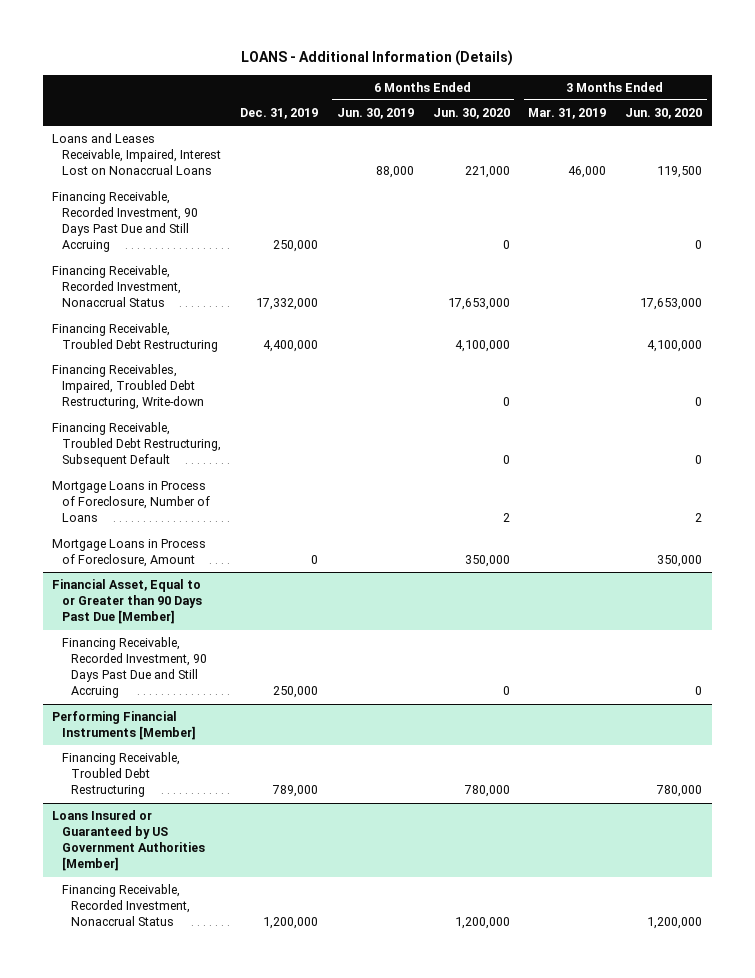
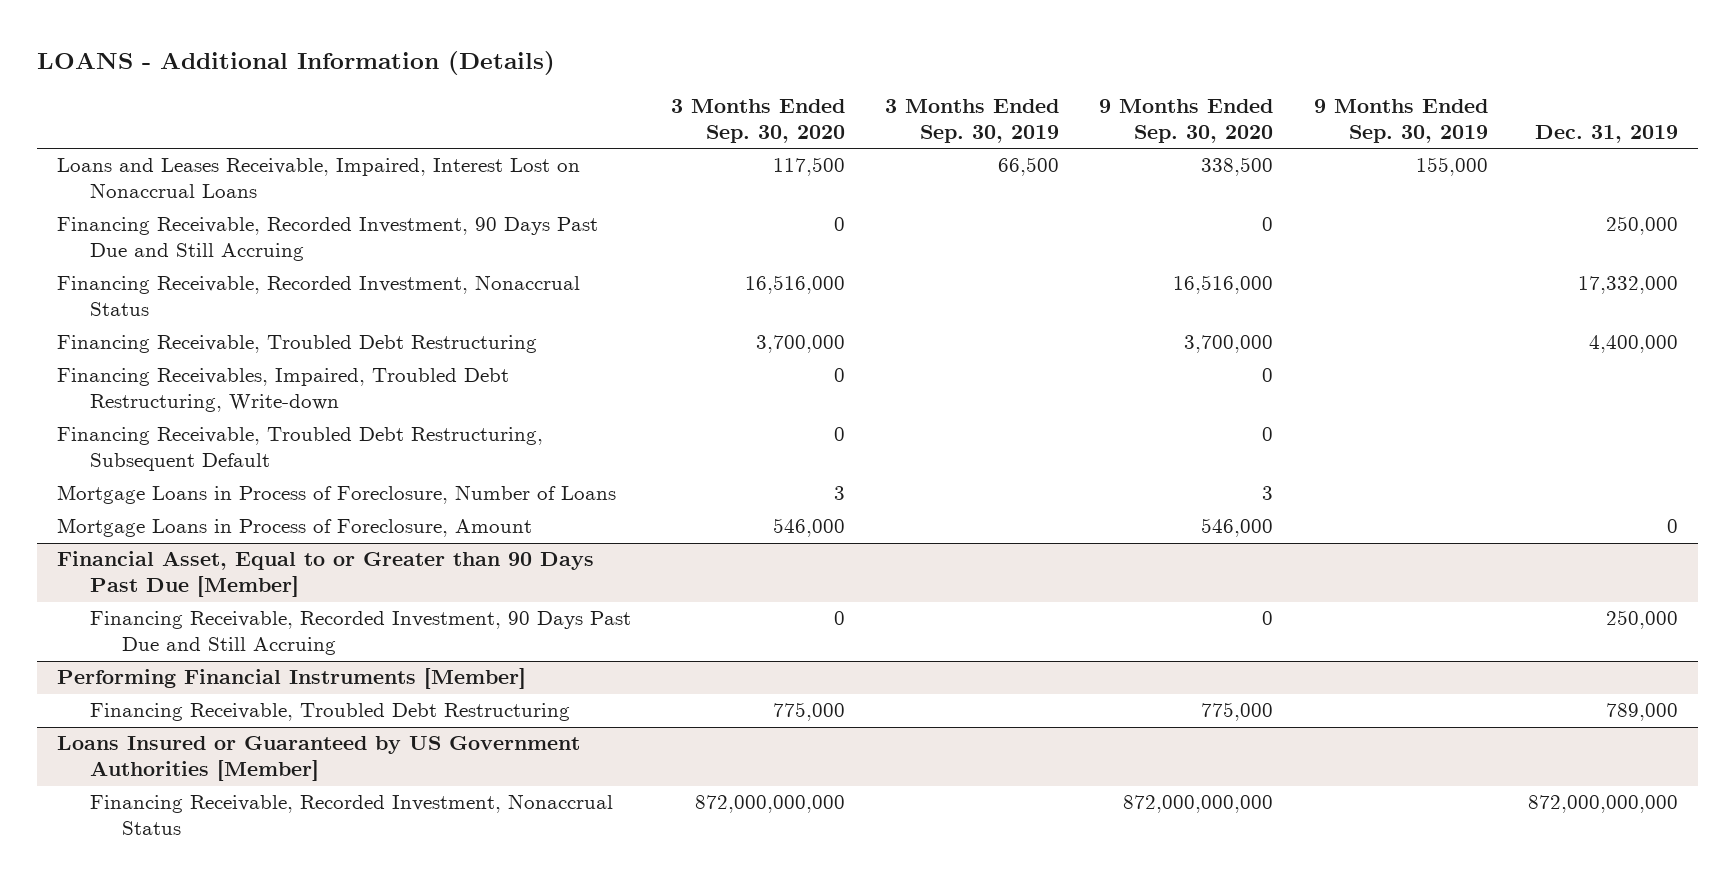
- | Dec. 31, 2019 | 6 Months Ended Jun. 30, 2019 | 6 Months Ended Jun. 30, 2020 | 3 Months Ended Mar. 31, 2019 | 3 Months Ended Jun. 30, 2020
+ | 3 Months Ended Sep. 30, 2020 | 3 Months Ended Sep. 30, 2019 | 9 Months Ended Sep. 30, 2020 | 9 Months Ended Sep. 30, 2019 | Dec. 31, 2019
@ Loans Insured or Guaranteed by US Government Authorities [Member]
- Financing Receivable, Recorded Investment, Nonaccrual Status | 1,200,000 | | 1,200,000 | | 1,200,000
+ Financing Receivable, Recorded Investment, Nonaccrual Status | 872,000,000,000 | | 872,000,000,000 | | 872,000,000,000

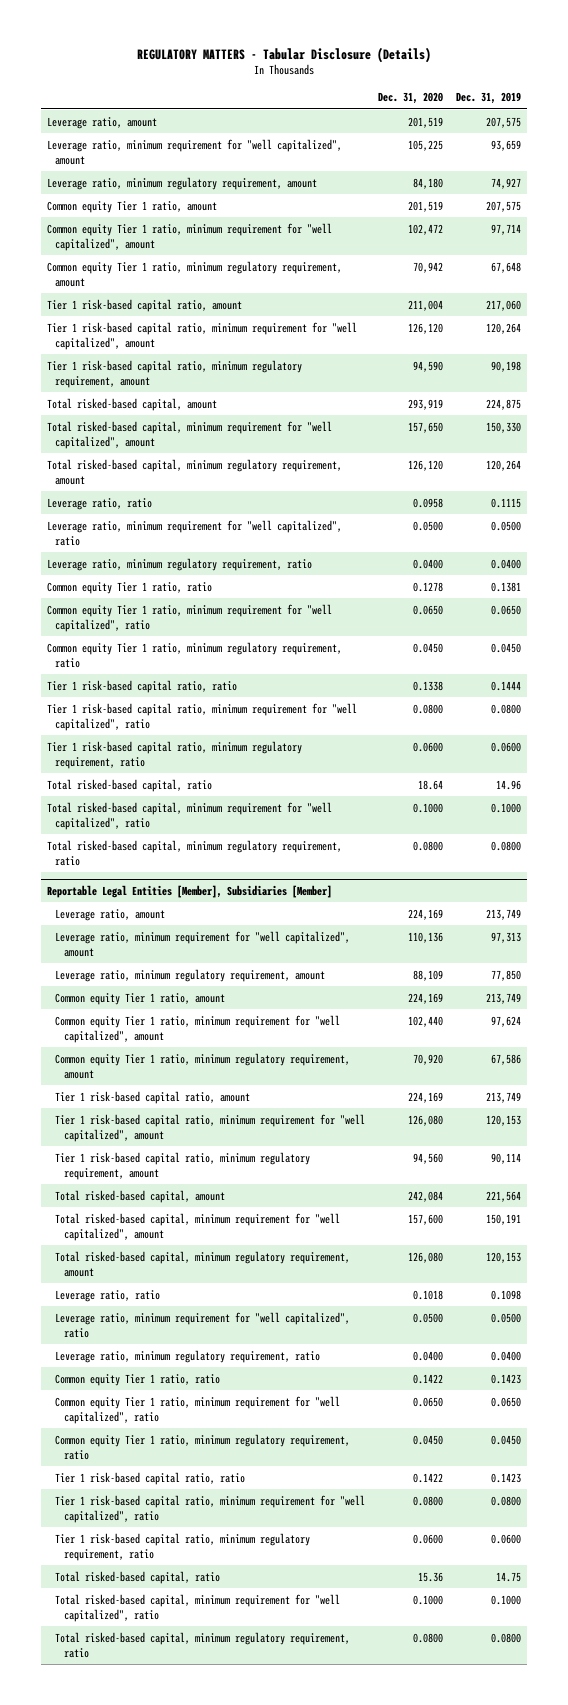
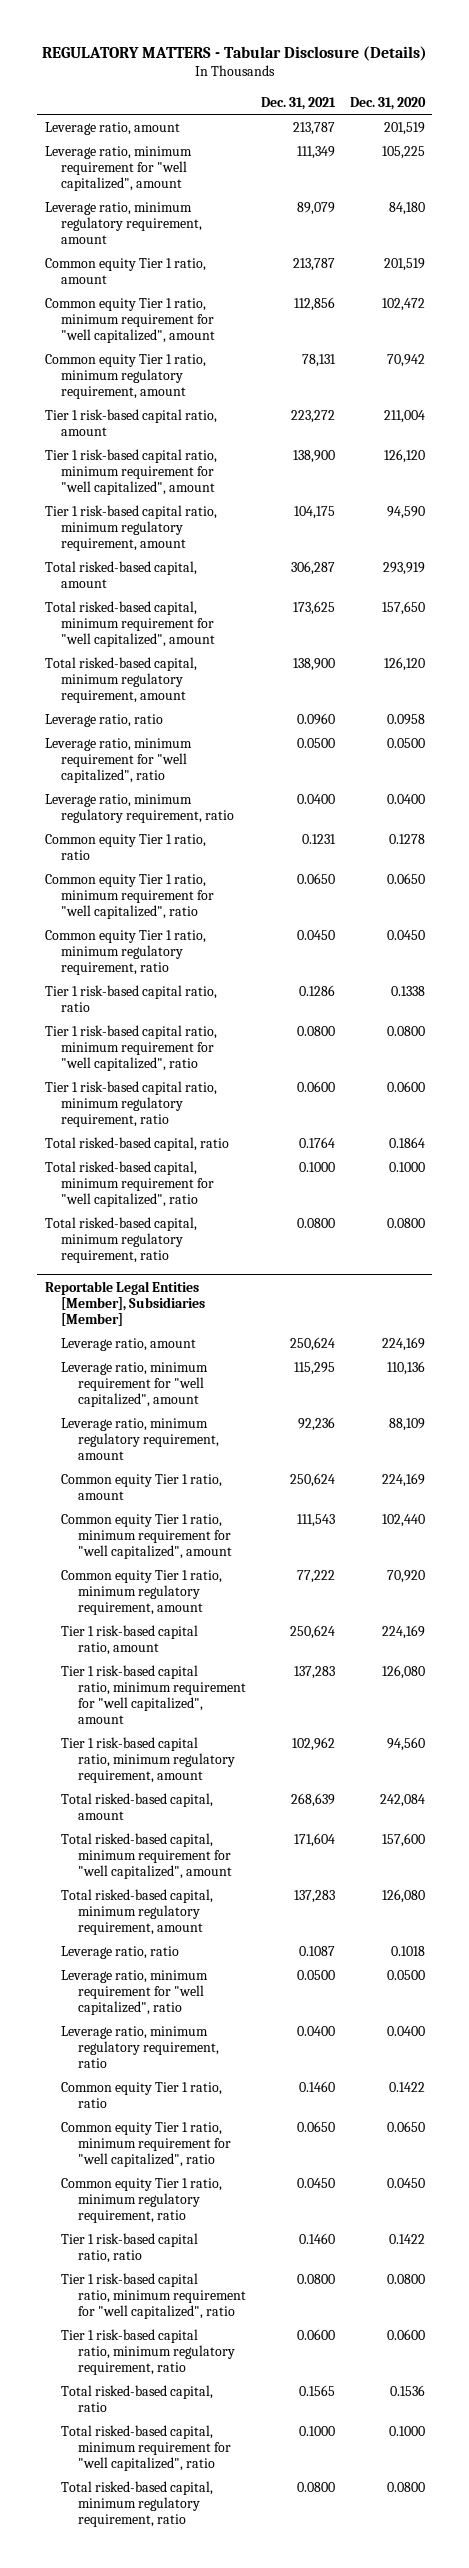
- | Dec. 31, 2020 | Dec. 31, 2019
+ | Dec. 31, 2021 | Dec. 31, 2020
- Total risked-based capital, ratio | 18.64 | 14.96
+ Total risked-based capital, ratio | 0.1764 | 0.1864
@ Reportable Legal Entities [Member], Subsidiaries [Member]
- Total risked-based capital, ratio | 15.36 | 14.75
+ Total risked-based capital, ratio | 0.1565 | 0.1536

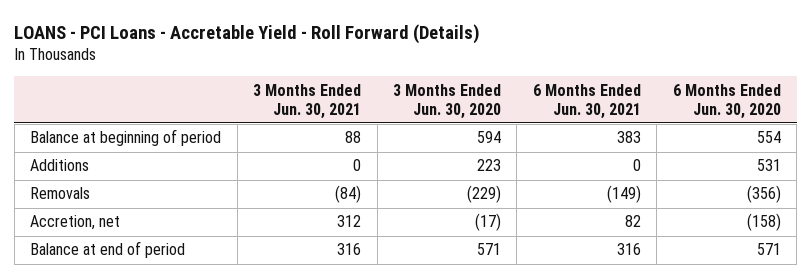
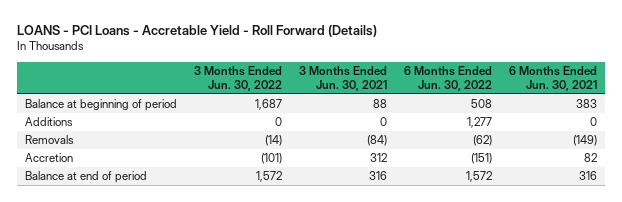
- | 3 Months Ended Jun. 30, 2021 | 3 Months Ended Jun. 30, 2020 | 6 Months Ended Jun. 30, 2021 | 6 Months Ended Jun. 30, 2020
+ | 3 Months Ended Jun. 30, 2022 | 3 Months Ended Jun. 30, 2021 | 6 Months Ended Jun. 30, 2022 | 6 Months Ended Jun. 30, 2021
- Accretion, net | 312 | (17) | 82 | (158)
+ Accretion | (101) | 312 | (151) | 82

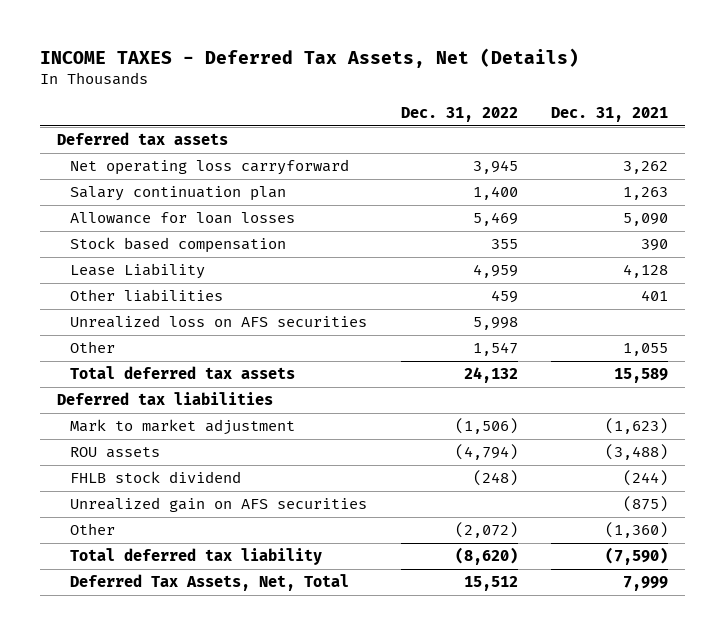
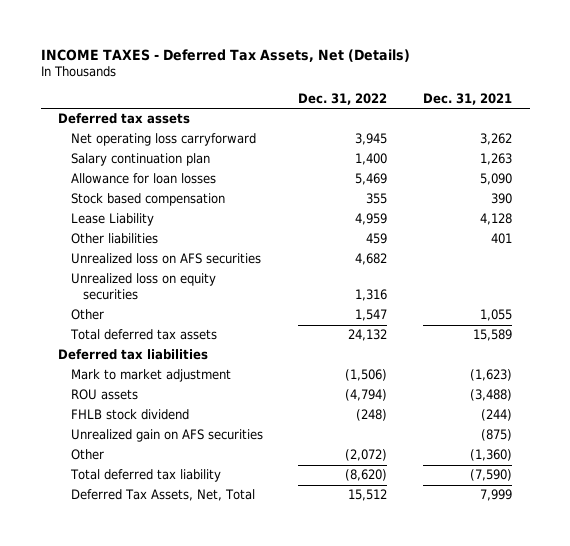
- Unrealized loss on AFS securities | 5,998 |
+ Unrealized loss on AFS securities | 4,682 |
+ Unrealized loss on equity securities | 1,316 |

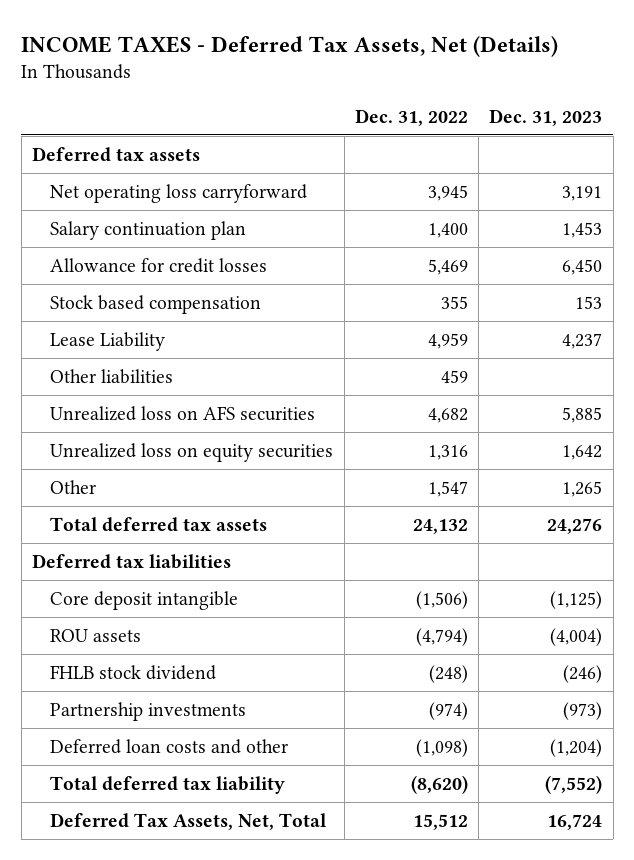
- | Dec. 31, 2022 | Dec. 31, 2021
+ | Dec. 31, 2022 | Dec. 31, 2023
- Allowance for loan losses | 5,469 | 5,090
+ Allowance for credit losses | 5,469 | 6,450
- Mark to market adjustment | (1,506) | (1,623)
+ Core deposit intangible | (1,506) | (1,125)
- Unrealized gain on AFS securities | | (875)
- Other | (2,072) | (1,360)
+ Partnership investments | (974) | (973)
+ Deferred loan costs and other | (1,098) | (1,204)

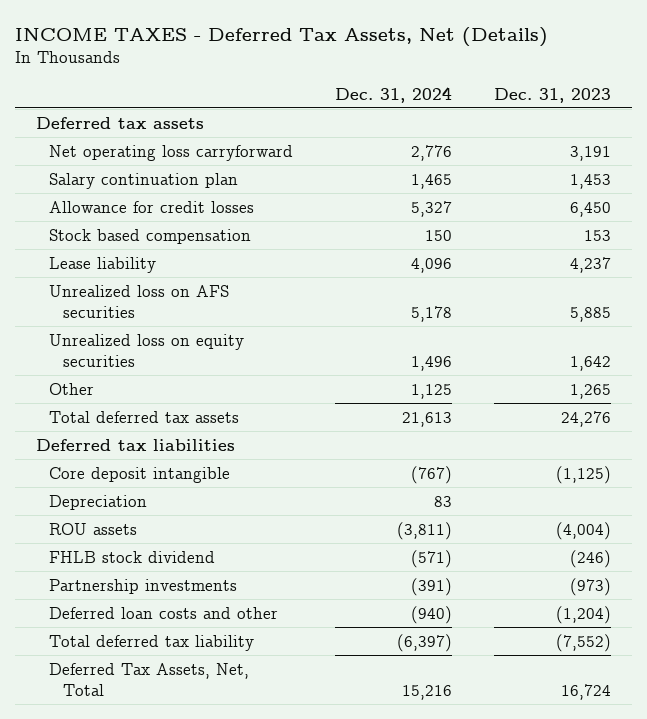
- | Dec. 31, 2022 | Dec. 31, 2023
+ | Dec. 31, 2024 | Dec. 31, 2023
- Lease Liability | 4,959 | 4,237
- Other liabilities | 459 |
+ Lease liability | 4,096 | 4,237
+ Depreciation | 83 |

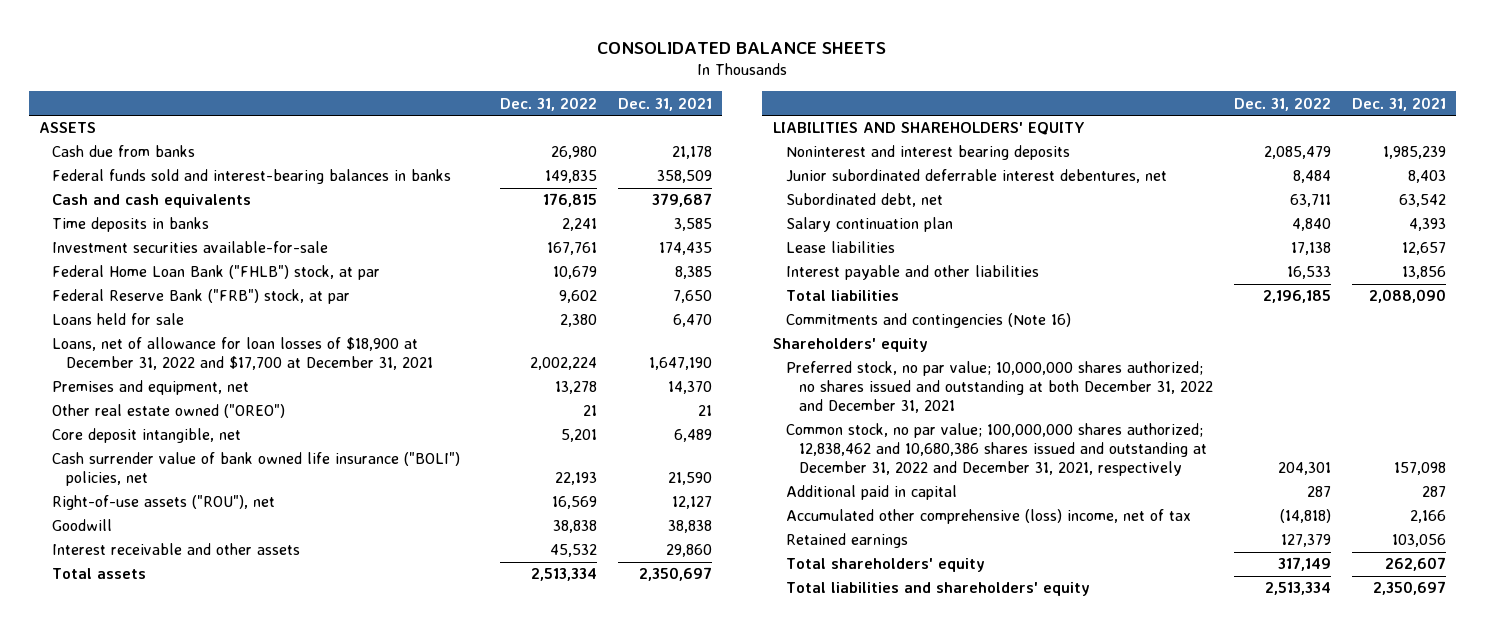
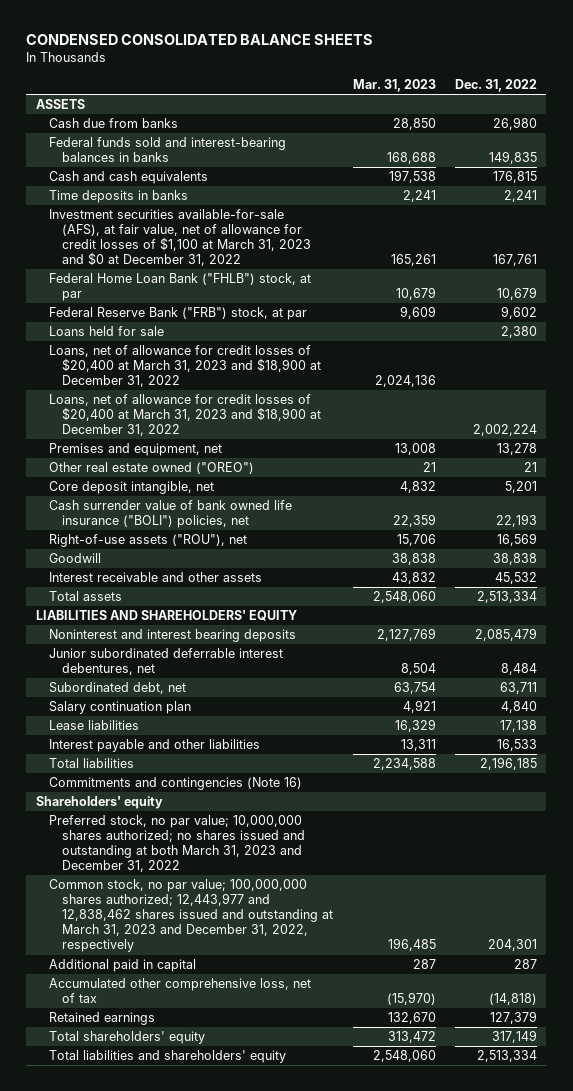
- CONSOLIDATED BALANCE SHEETS
+ CONDENSED CONSOLIDATED BALANCE SHEETS
- | Dec. 31, 2022 | Dec. 31, 2021
+ | Mar. 31, 2023 | Dec. 31, 2022
- Investment securities available-for-sale | 167,761 | 174,435
+ Investment securities available-for-sale (AFS), at fair value, net of allowance for credit losses of $1,100 at March 31, 2023 and $0 at December 31, 2022 | 165,261 | 167,761
- Loans, net of allowance for loan losses of $18,900 at December 31, 2022 and $17,700 at December 31, 2021 | 2,002,224 | 1,647,190
+ Loans, net of allowance for credit losses of $20,400 at March 31, 2023 and $18,900 at December 31, 2022 | 2,024,136 |
+ Loans, net of allowance for credit losses of $20,400 at March 31, 2023 and $18,900 at December 31, 2022 | | 2,002,224
- Preferred stock, no par value; 10,000,000 shares authorized; no shares issued and outstanding at both December 31, 2022 and December 31, 2021
- Common stock, no par value; 100,000,000 shares authorized; 12,838,462 and 10,680,386 shares issued and outstanding at December 31, 2022 and December 31, 2021, respectively | 204,301 | 157,098
+ Preferred stock, no par value; 10,000,000 shares authorized; no shares issued and outstanding at both March 31, 2023 and December 31, 2022
+ Common stock, no par value; 100,000,000 shares authorized; 12,443,977 and 12,838,462 shares issued and outstanding at March 31, 2023 and December 31, 2022, respectively | 196,485 | 204,301
- Accumulated other comprehensive (loss) income, net of tax | (14,818) | 2,166
+ Accumulated other comprehensive loss, net of tax | (15,970) | (14,818)

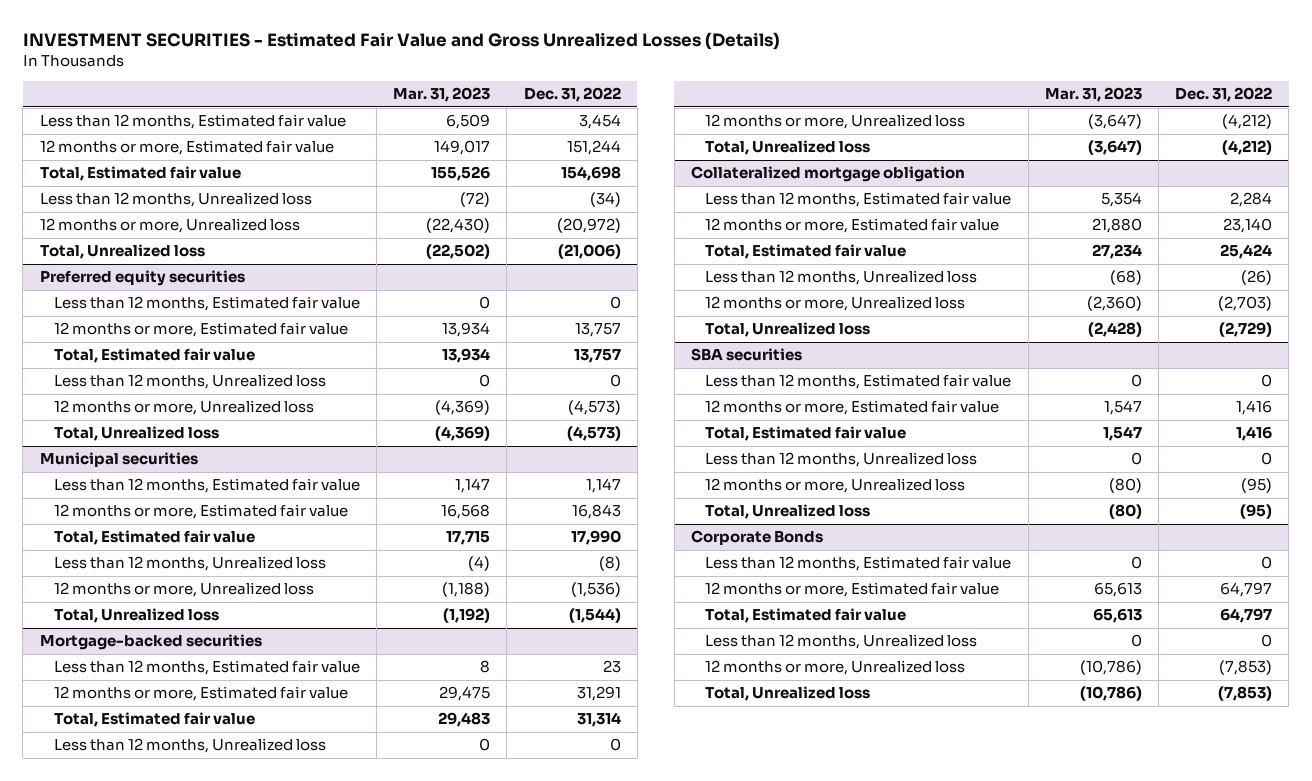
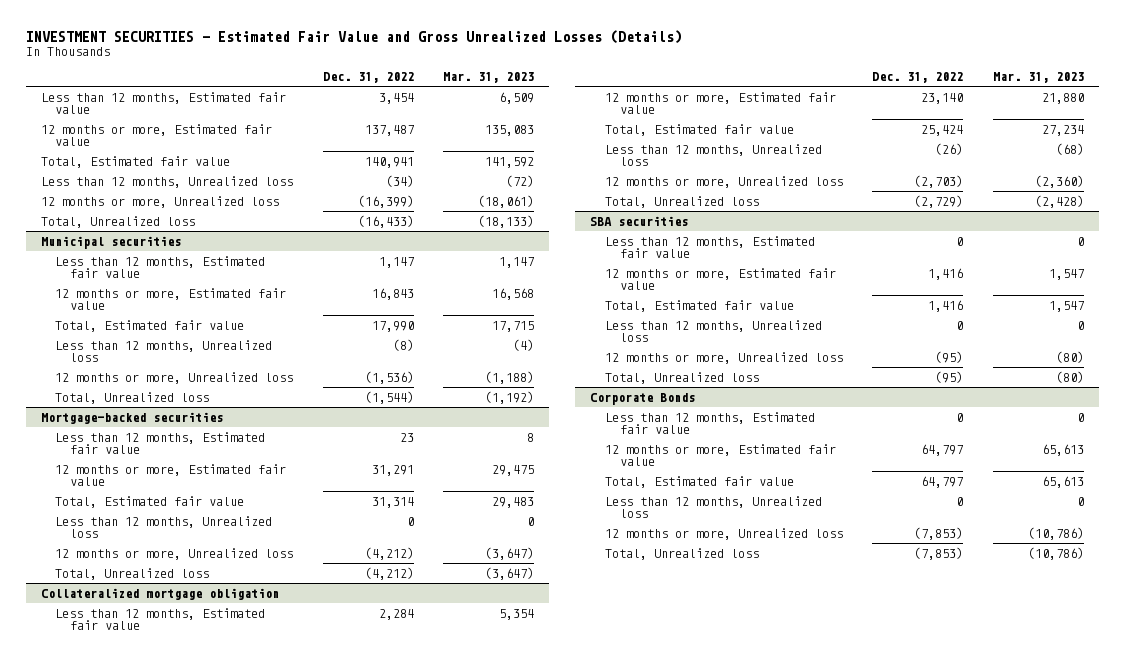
- | Mar. 31, 2023 | Dec. 31, 2022
+ | Dec. 31, 2022 | Mar. 31, 2023
- 12 months or more, Estimated fair value | 149,017 | 151,244
- Total, Estimated fair value | 155,526 | 154,698
+ 12 months or more, Estimated fair value | 137,487 | 135,083
+ Total, Estimated fair value | 140,941 | 141,592
- 12 months or more, Unrealized loss | (22,430) | (20,972)
- Total, Unrealized loss | (22,502) | (21,006)
- Preferred equity securities
- Less than 12 months, Estimated fair value | 0 | 0
- 12 months or more, Estimated fair value | 13,934 | 13,757
- Total, Estimated fair value | 13,934 | 13,757
- Less than 12 months, Unrealized loss | 0 | 0
- 12 months or more, Unrealized loss | (4,369) | (4,573)
- Total, Unrealized loss | (4,369) | (4,573)
+ 12 months or more, Unrealized loss | (16,399) | (18,061)
+ Total, Unrealized loss | (16,433) | (18,133)

